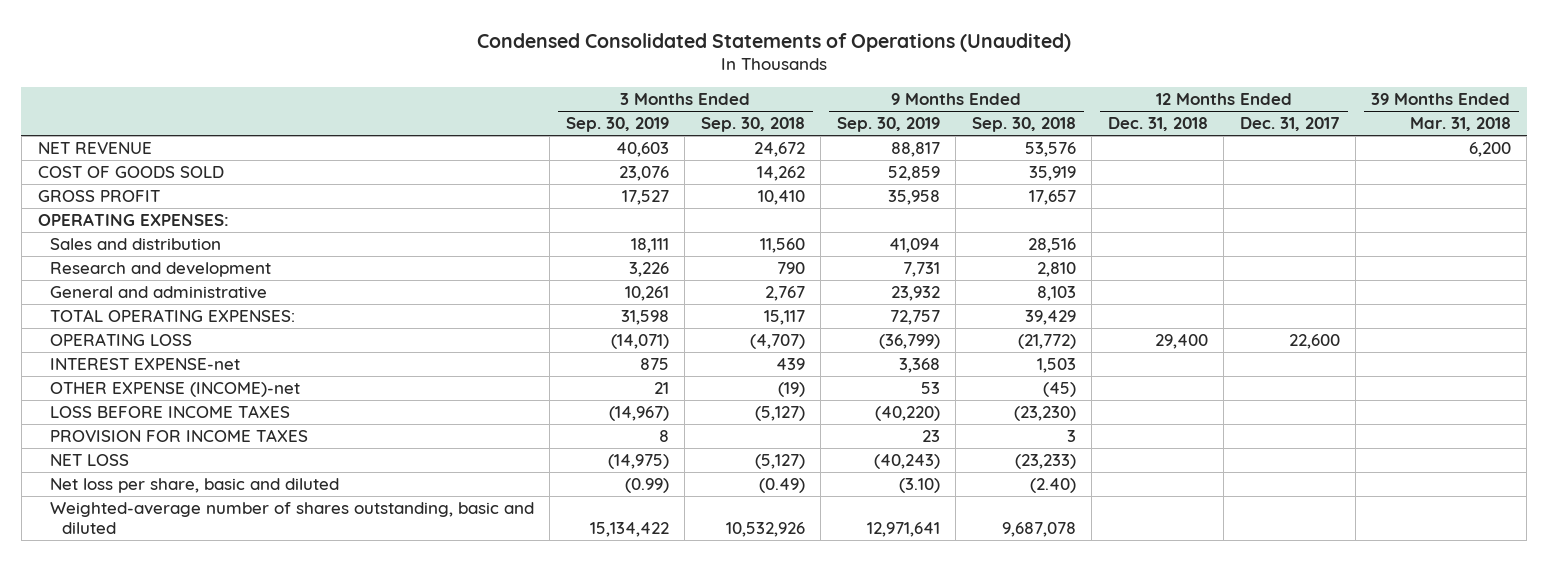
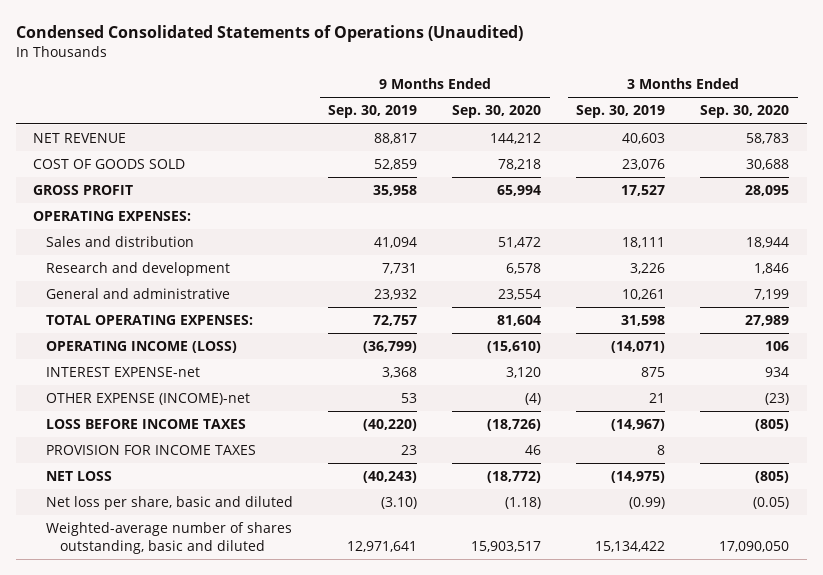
- | 3 Months Ended Sep. 30, 2019 | 3 Months Ended Sep. 30, 2018 | 9 Months Ended Sep. 30, 2019 | 9 Months Ended Sep. 30, 2018 | 12 Months Ended Dec. 31, 2018 | 12 Months Ended Dec. 31, 2017 | 39 Months Ended Mar. 31, 2018
+ | 9 Months Ended Sep. 30, 2019 | 9 Months Ended Sep. 30, 2020 | 3 Months Ended Sep. 30, 2019 | 3 Months Ended Sep. 30, 2020
- OPERATING LOSS | (14,071) | (4,707) | (36,799) | (21,772) | 29,400 | 22,600 |
+ OPERATING INCOME (LOSS) | (36,799) | (15,610) | (14,071) | 106

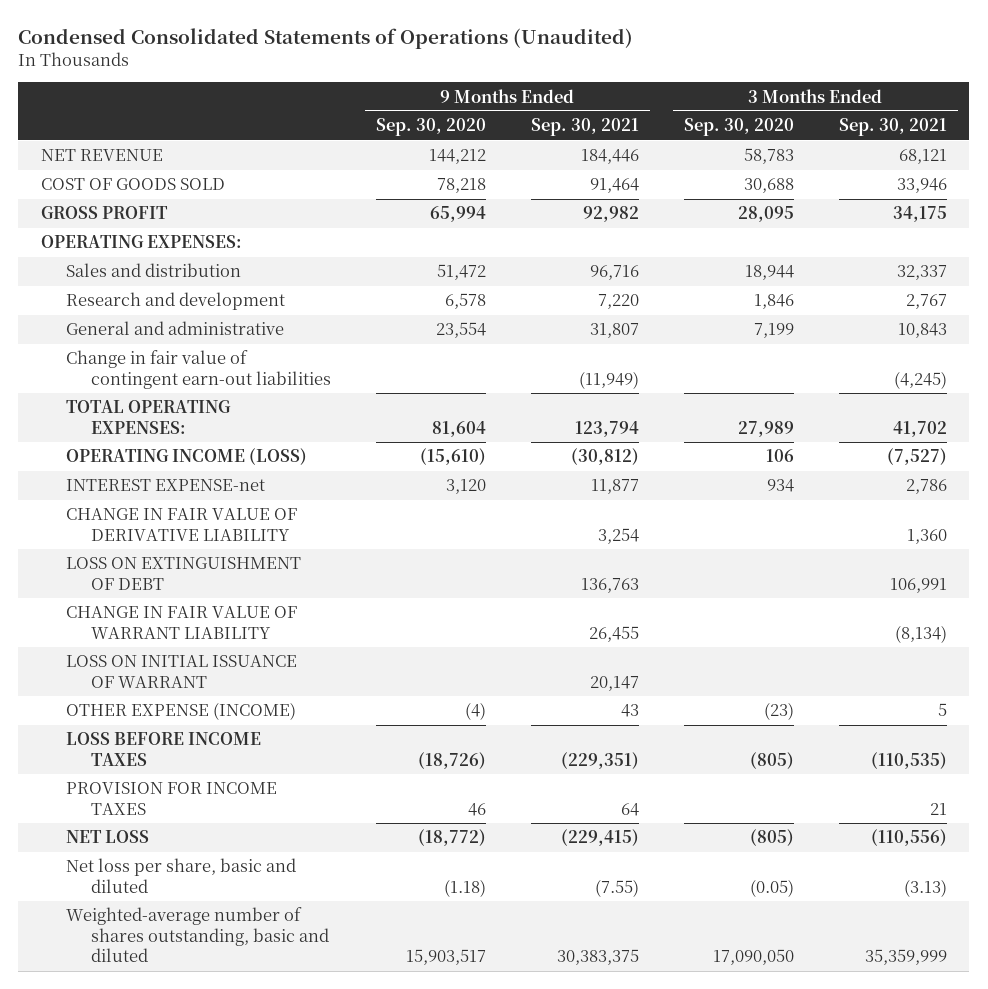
- | 9 Months Ended Sep. 30, 2019 | 9 Months Ended Sep. 30, 2020 | 3 Months Ended Sep. 30, 2019 | 3 Months Ended Sep. 30, 2020
+ | 9 Months Ended Sep. 30, 2020 | 9 Months Ended Sep. 30, 2021 | 3 Months Ended Sep. 30, 2020 | 3 Months Ended Sep. 30, 2021
+ Change in fair value of contingent earn-out liabilities | | (11,949) | | (4,245)
- OTHER EXPENSE (INCOME)-net | 53 | (4) | 21 | (23)
+ CHANGE IN FAIR VALUE OF DERIVATIVE LIABILITY | | 3,254 | | 1,360
+ LOSS ON EXTINGUISHMENT OF DEBT | | 136,763 | | 106,991
+ CHANGE IN FAIR VALUE OF WARRANT LIABILITY | | 26,455 | | (8,134)
+ LOSS ON INITIAL ISSUANCE OF WARRANT | | 20,147 | |
+ OTHER EXPENSE (INCOME) | (4) | 43 | (23) | 5

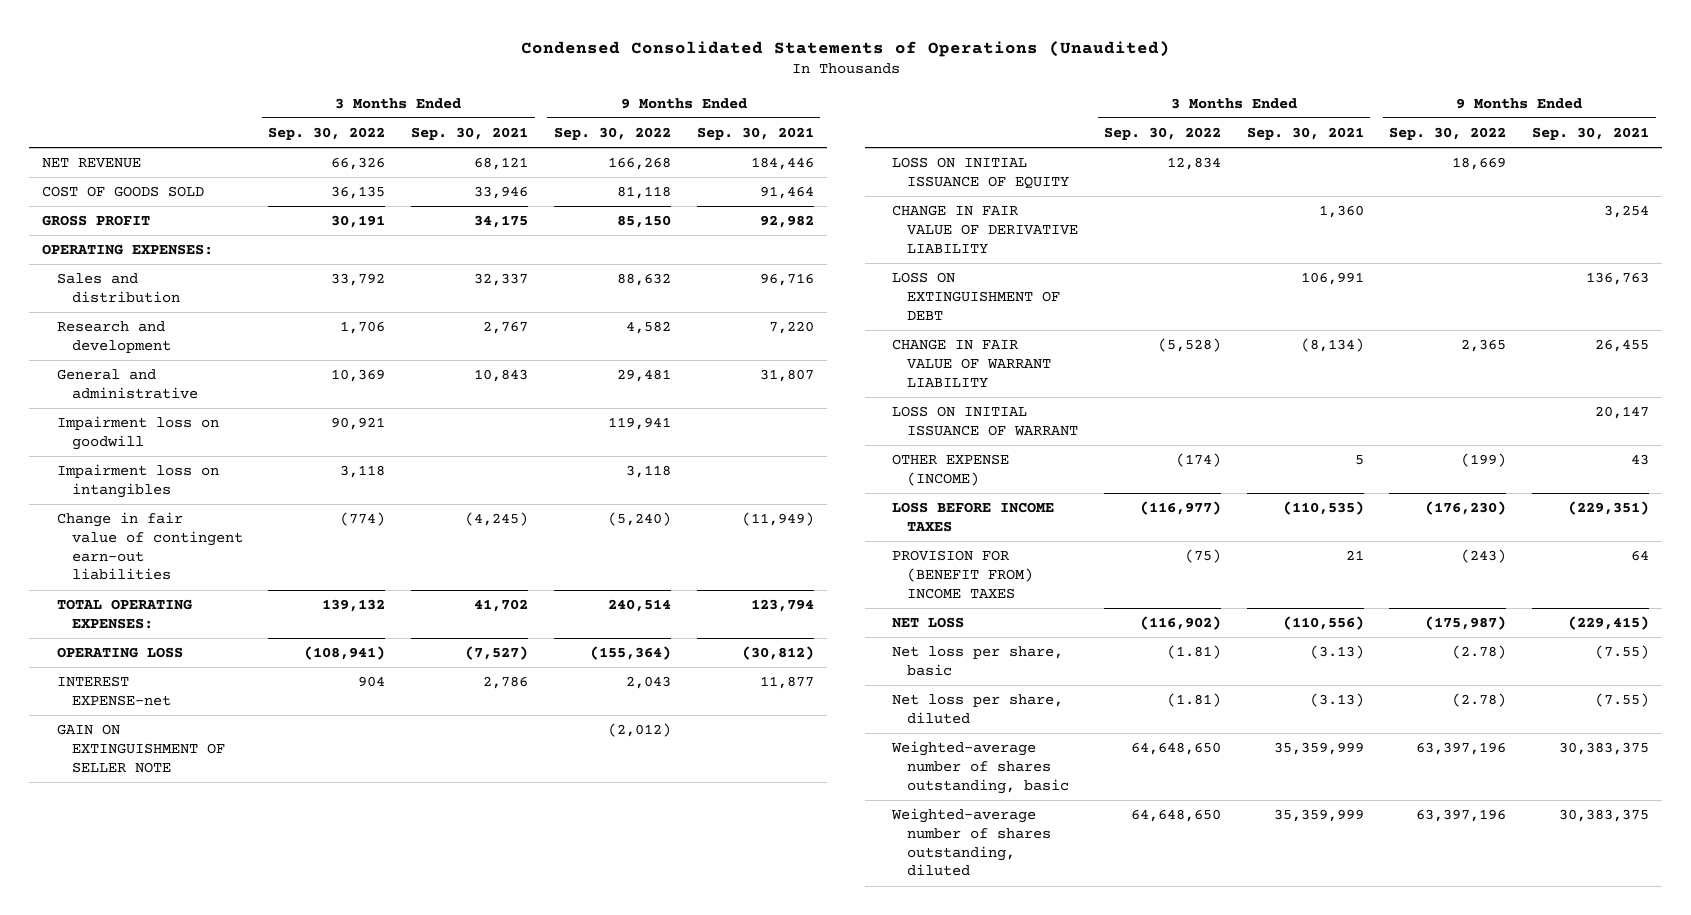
- | 9 Months Ended Sep. 30, 2020 | 9 Months Ended Sep. 30, 2021 | 3 Months Ended Sep. 30, 2020 | 3 Months Ended Sep. 30, 2021
+ | 3 Months Ended Sep. 30, 2022 | 3 Months Ended Sep. 30, 2021 | 9 Months Ended Sep. 30, 2022 | 9 Months Ended Sep. 30, 2021
+ Impairment loss on goodwill | 90,921 | | 119,941 |
+ Impairment loss on intangibles | 3,118 | | 3,118 |
- OPERATING INCOME (LOSS) | (15,610) | (30,812) | 106 | (7,527)
+ OPERATING LOSS | (108,941) | (7,527) | (155,364) | (30,812)
+ GAIN ON EXTINGUISHMENT OF SELLER NOTE | | | (2,012) |
+ LOSS ON INITIAL ISSUANCE OF EQUITY | 12,834 | | 18,669 |
- PROVISION FOR INCOME TAXES | 46 | 64 | | 21
+ PROVISION FOR (BENEFIT FROM) INCOME TAXES | (75) | 21 | (243) | 64
- Net loss per share, basic and diluted | (1.18) | (7.55) | (0.05) | (3.13)
- Weighted-average number of shares outstanding, basic and diluted | 15,903,517 | 30,383,375 | 17,090,050 | 35,359,999
+ Net loss per share, basic | (1.81) | (3.13) | (2.78) | (7.55)
+ Net loss per share, diluted | (1.81) | (3.13) | (2.78) | (7.55)
+ Weighted-average number of shares outstanding, basic | 64,648,650 | 35,359,999 | 63,397,196 | 30,383,375
+ Weighted-average number of shares outstanding, diluted | 64,648,650 | 35,359,999 | 63,397,196 | 30,383,375

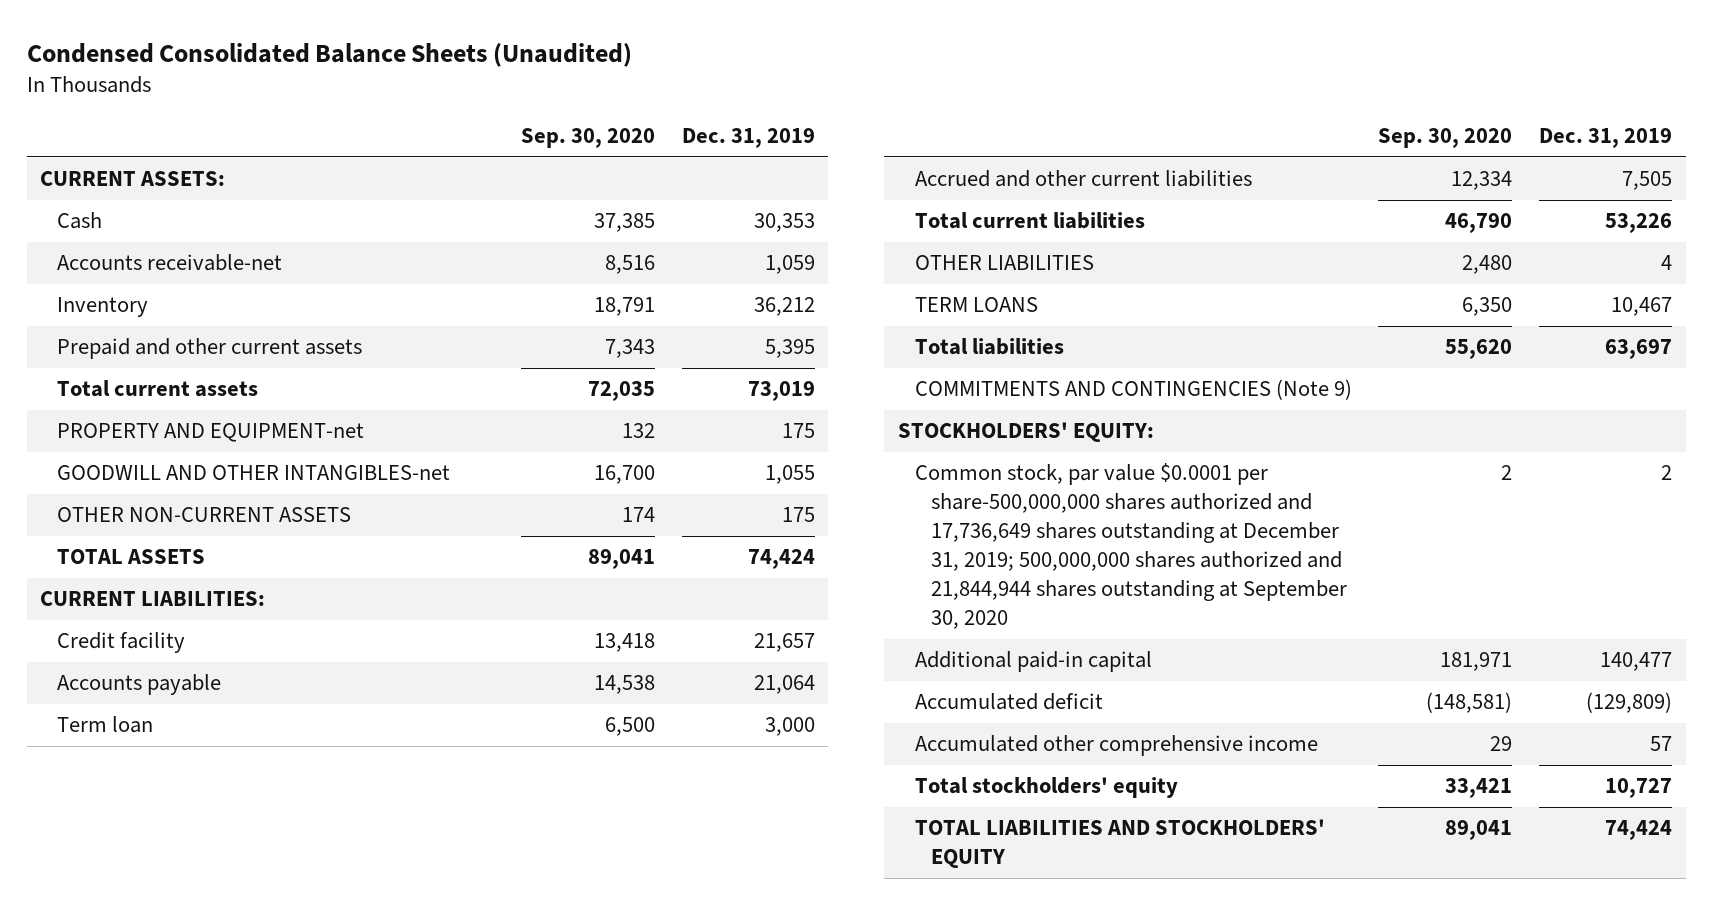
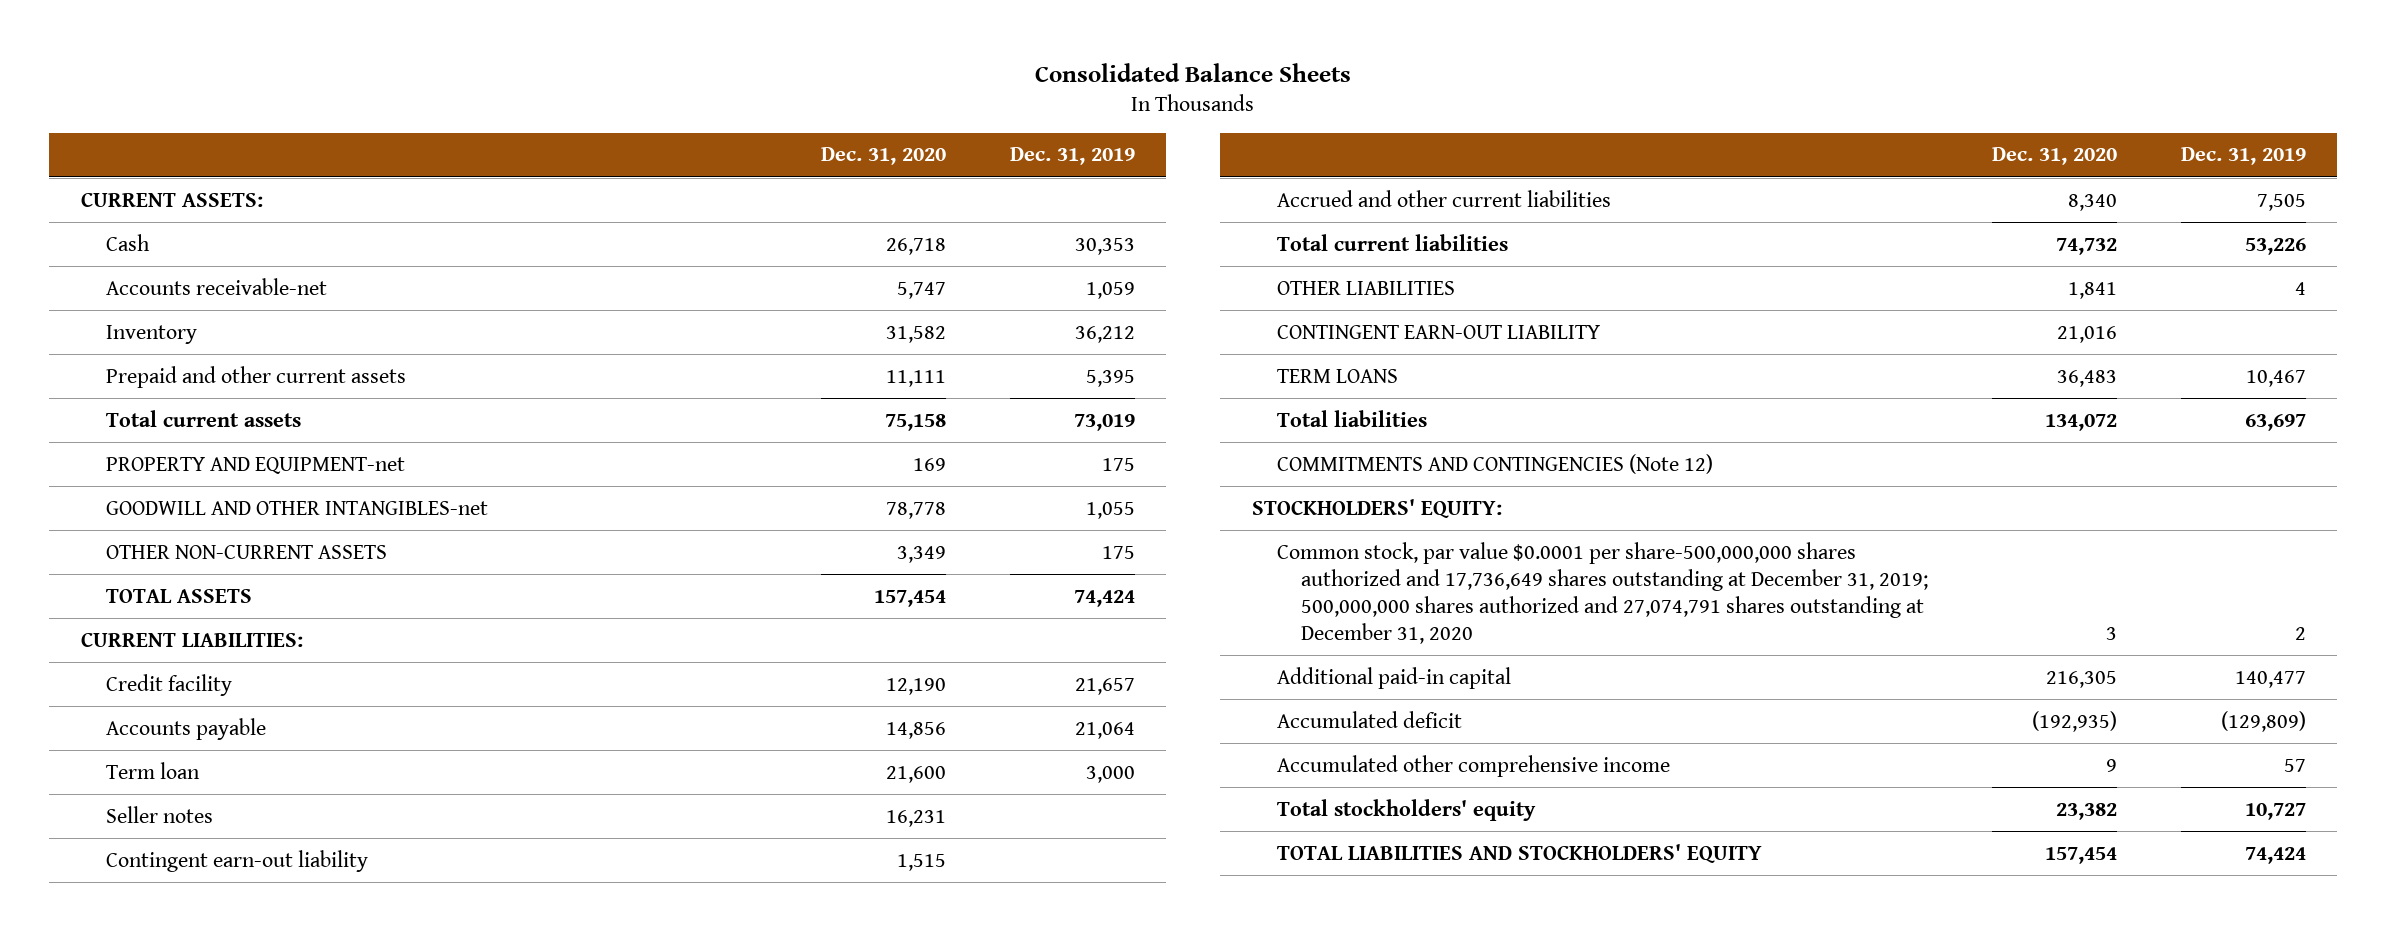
- Condensed Consolidated Balance Sheets (Unaudited)
+ Consolidated Balance Sheets
- | Sep. 30, 2020 | Dec. 31, 2019
+ | Dec. 31, 2020 | Dec. 31, 2019
+ Seller notes | 16,231 |
+ Contingent earn-out liability | 1,515 |
+ CONTINGENT EARN-OUT LIABILITY | 21,016 |
- COMMITMENTS AND CONTINGENCIES (Note 9)
+ COMMITMENTS AND CONTINGENCIES (Note 12)
- Common stock, par value $0.0001 per share-500,000,000 shares authorized and 17,736,649 shares outstanding at December 31, 2019; 500,000,000 shares authorized and 21,844,944 shares outstanding at September 30, 2020 | 2 | 2
+ Common stock, par value $0.0001 per share-500,000,000 shares authorized and 17,736,649 shares outstanding at December 31, 2019; 500,000,000 shares authorized and 27,074,791 shares outstanding at December 31, 2020 | 3 | 2

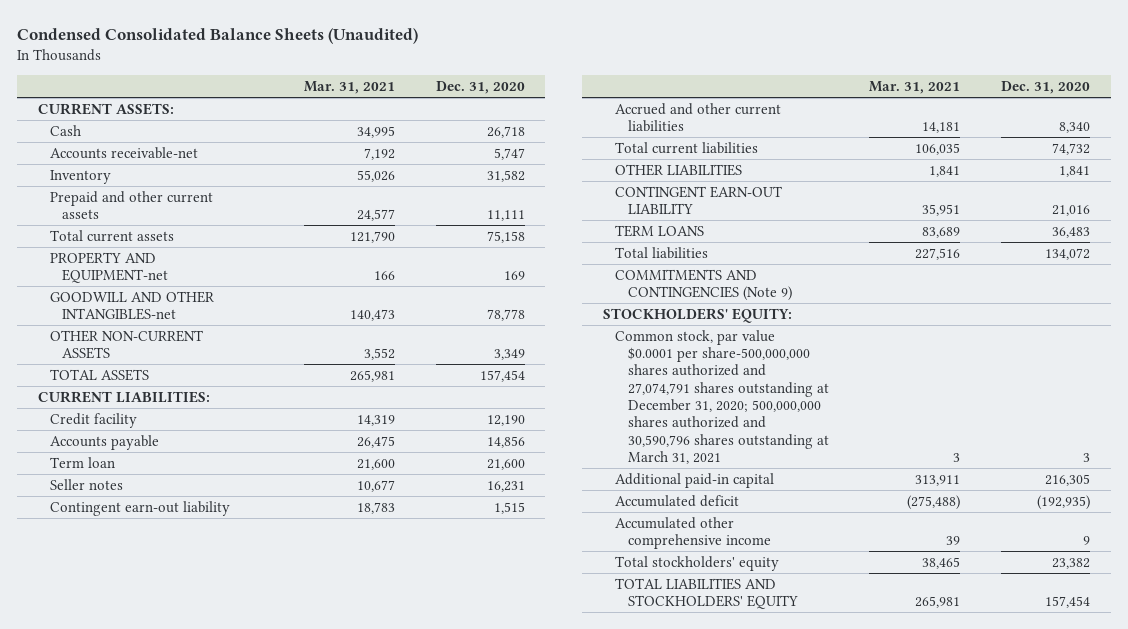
- Consolidated Balance Sheets
+ Condensed Consolidated Balance Sheets (Unaudited)
- | Dec. 31, 2020 | Dec. 31, 2019
+ | Mar. 31, 2021 | Dec. 31, 2020
- COMMITMENTS AND CONTINGENCIES (Note 12)
+ COMMITMENTS AND CONTINGENCIES (Note 9)
- Common stock, par value $0.0001 per share-500,000,000 shares authorized and 17,736,649 shares outstanding at December 31, 2019; 500,000,000 shares authorized and 27,074,791 shares outstanding at December 31, 2020 | 3 | 2
+ Common stock, par value $0.0001 per share-500,000,000 shares authorized and 27,074,791 shares outstanding at December 31, 2020; 500,000,000 shares authorized and 30,590,796 shares outstanding at March 31, 2021 | 3 | 3

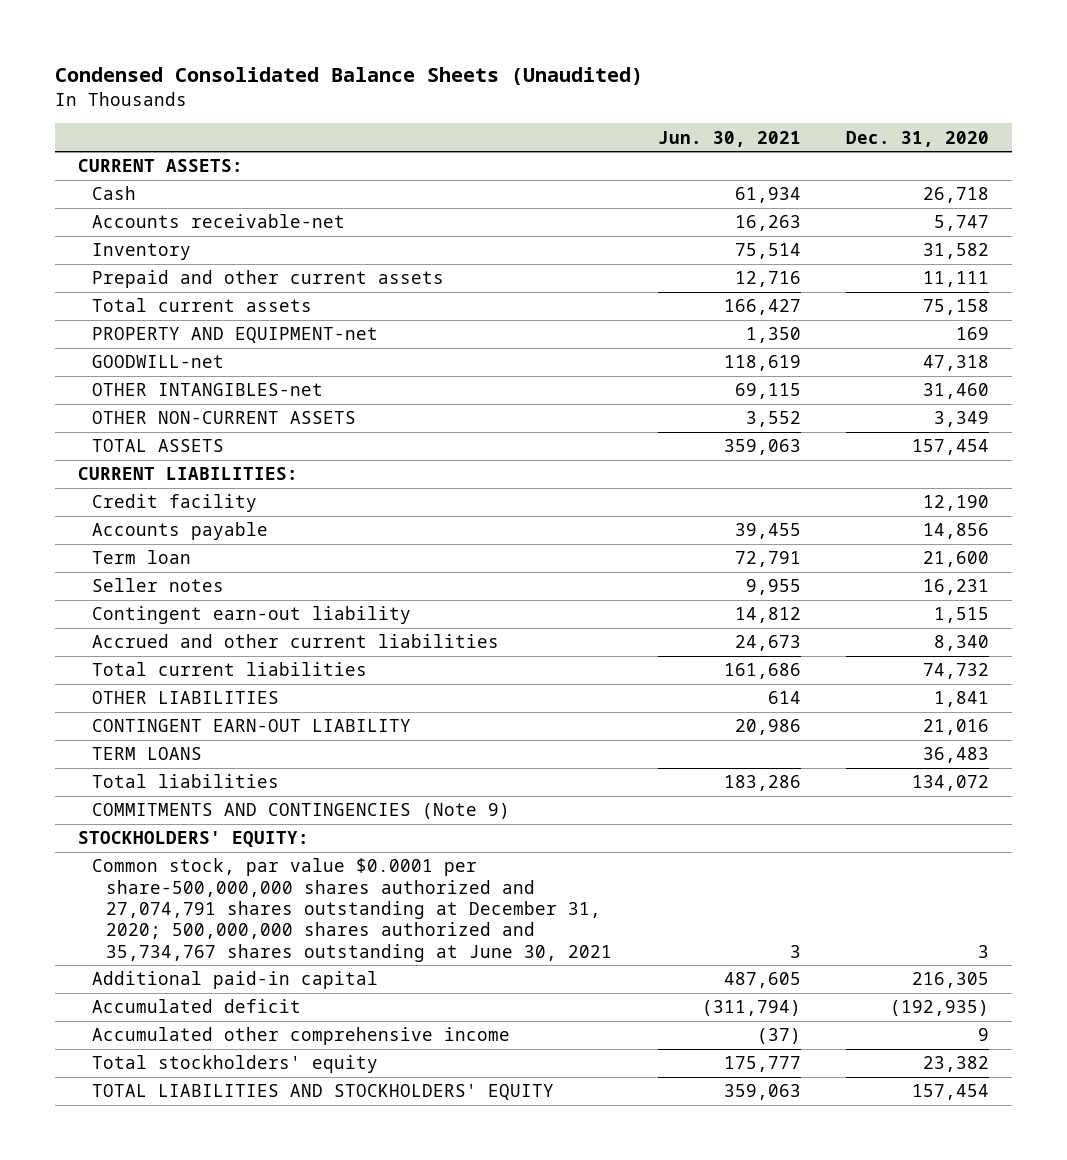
- | Mar. 31, 2021 | Dec. 31, 2020
+ | Jun. 30, 2021 | Dec. 31, 2020
- GOODWILL AND OTHER INTANGIBLES-net | 140,473 | 78,778
+ GOODWILL-net | 118,619 | 47,318
+ OTHER INTANGIBLES-net | 69,115 | 31,460
- Common stock, par value $0.0001 per share-500,000,000 shares authorized and 27,074,791 shares outstanding at December 31, 2020; 500,000,000 shares authorized and 30,590,796 shares outstanding at March 31, 2021 | 3 | 3
+ Common stock, par value $0.0001 per share-500,000,000 shares authorized and 27,074,791 shares outstanding at December 31, 2020; 500,000,000 shares authorized and 35,734,767 shares outstanding at June 30, 2021 | 3 | 3

